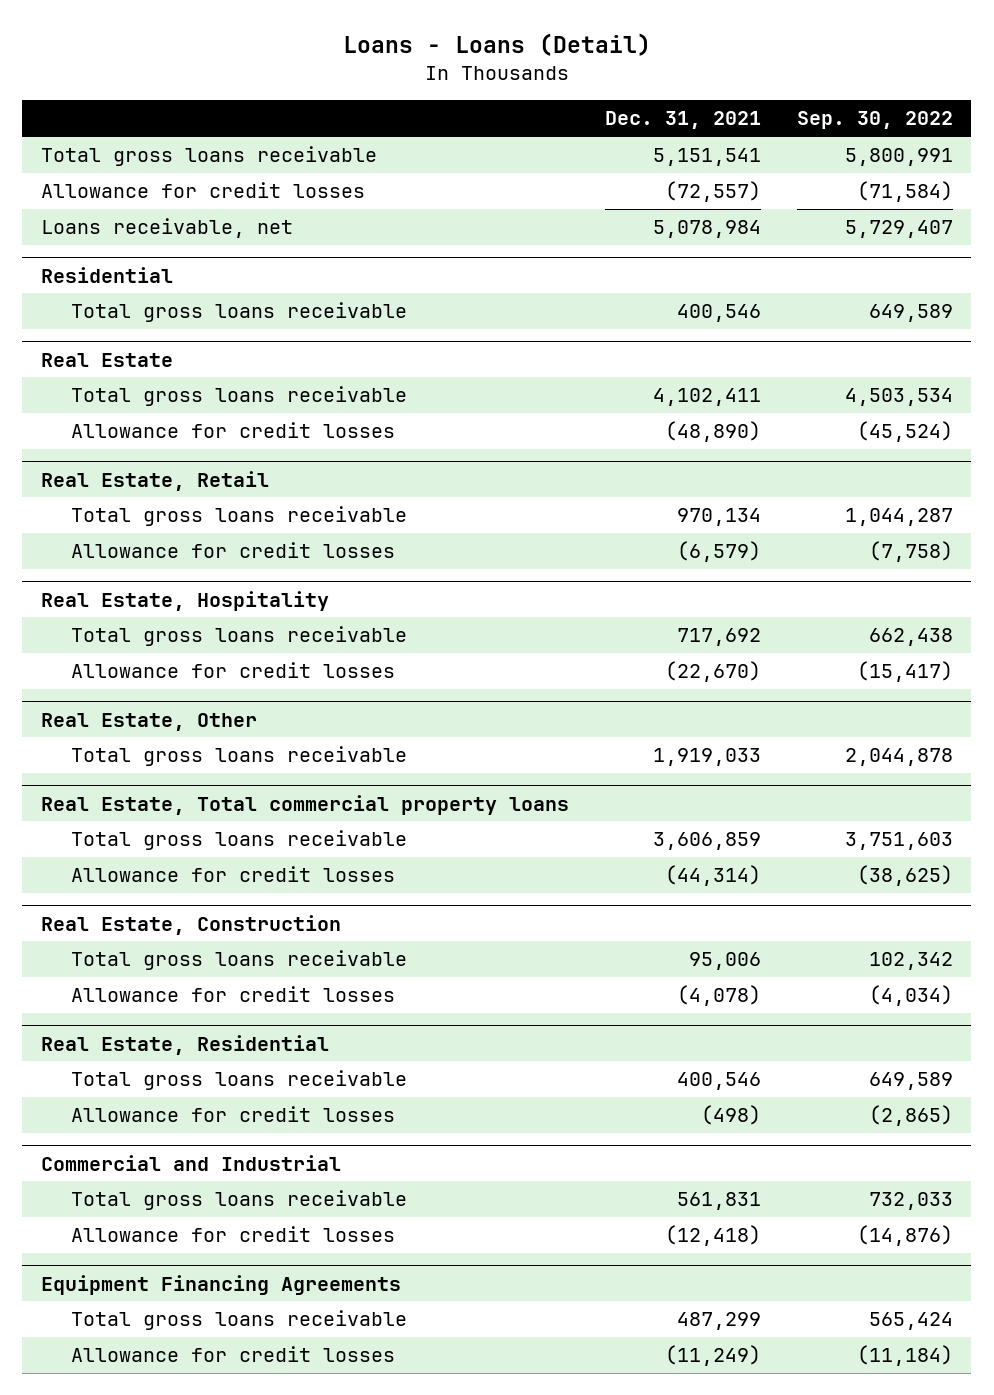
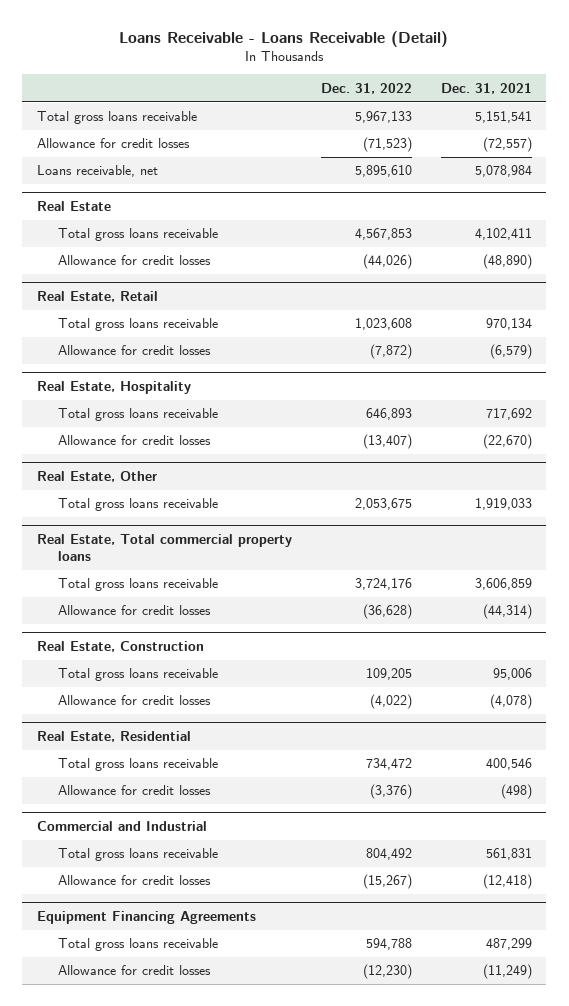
- Loans - Loans (Detail)
+ Loans Receivable - Loans Receivable (Detail)
- | Dec. 31, 2021 | Sep. 30, 2022
+ | Dec. 31, 2022 | Dec. 31, 2021
- Residential
- Total gross loans receivable | 400,546 | 649,589

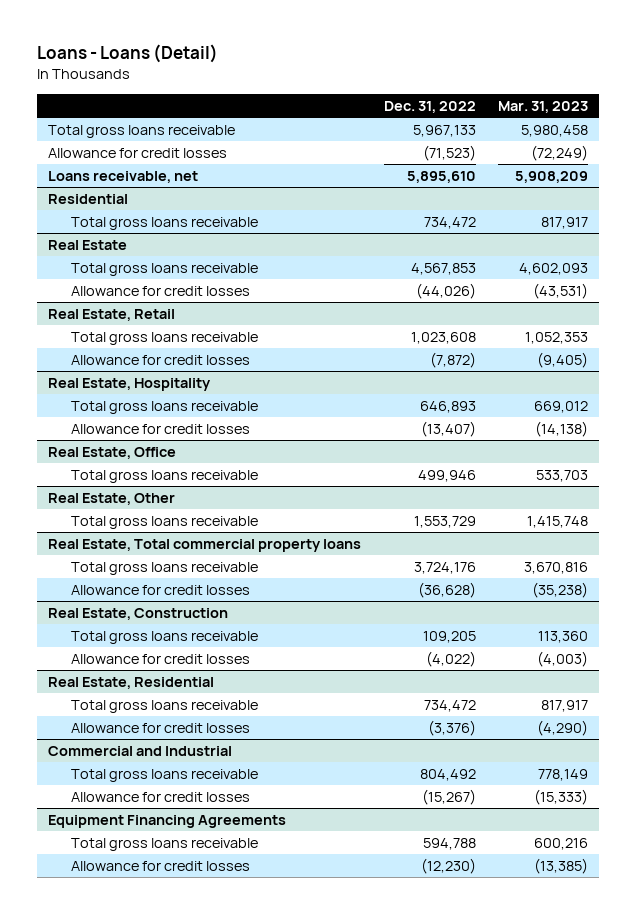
- Loans Receivable - Loans Receivable (Detail)
+ Loans - Loans (Detail)
- | Dec. 31, 2022 | Dec. 31, 2021
+ | Dec. 31, 2022 | Mar. 31, 2023
+ Residential
+ Total gross loans receivable | 734,472 | 817,917
+ Real Estate, Office
+ Total gross loans receivable | 499,946 | 533,703
@ Real Estate, Other
- Total gross loans receivable | 2,053,675 | 1,919,033
+ Total gross loans receivable | 1,553,729 | 1,415,748

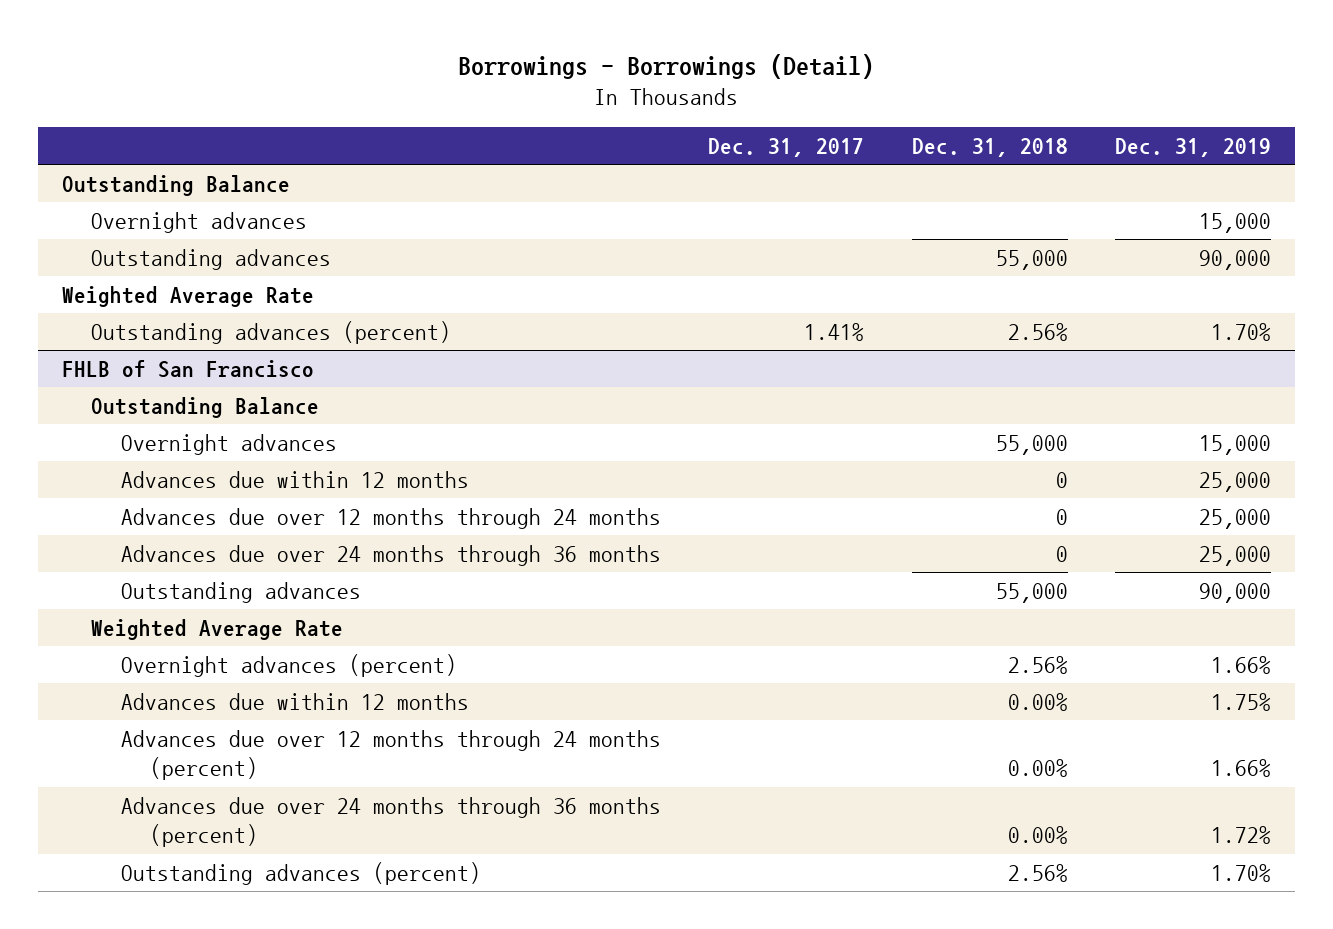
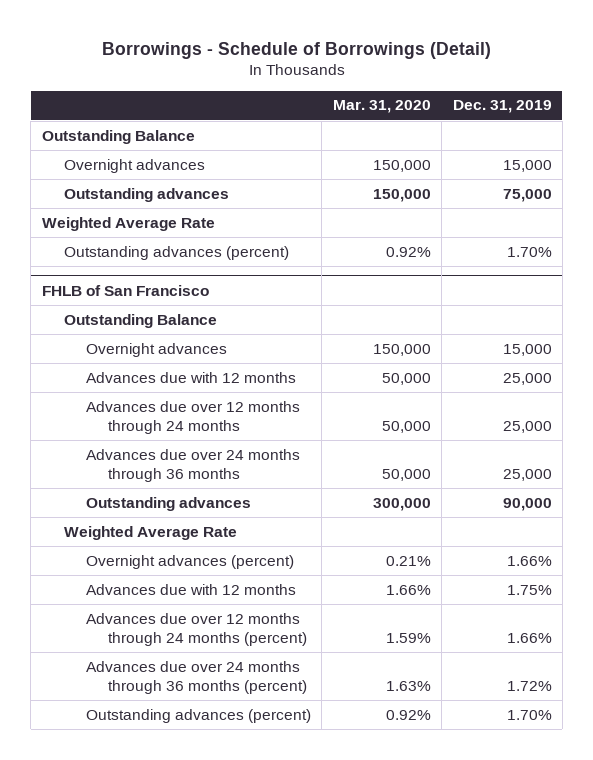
- Borrowings - Borrowings (Detail)
+ Borrowings - Schedule of Borrowings (Detail)
- | Dec. 31, 2017 | Dec. 31, 2018 | Dec. 31, 2019
+ | Mar. 31, 2020 | Dec. 31, 2019
- Outstanding advances | | 55,000 | 90,000
+ Outstanding advances | 150,000 | 75,000
@ FHLB of San Francisco
- Advances due within 12 months | | 0 | 25,000
+ Advances due with 12 months | 50,000 | 25,000
- Advances due within 12 months | | 0.00% | 1.75%
+ Advances due with 12 months | 1.66% | 1.75%

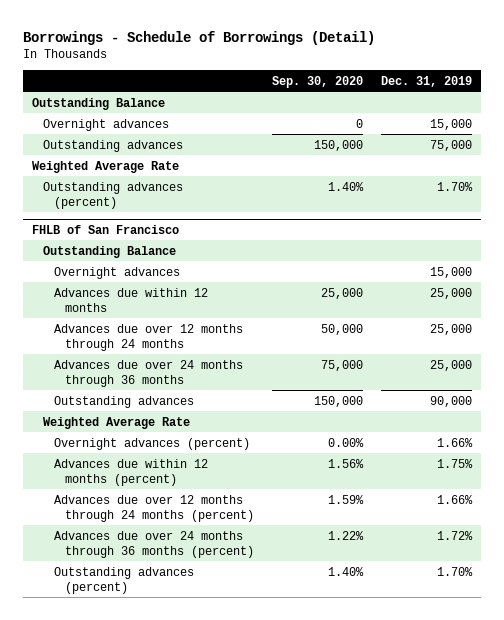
- | Mar. 31, 2020 | Dec. 31, 2019
+ | Sep. 30, 2020 | Dec. 31, 2019
@ FHLB of San Francisco
- Advances due with 12 months | 50,000 | 25,000
+ Advances due within 12 months | 25,000 | 25,000
- Advances due with 12 months | 1.66% | 1.75%
+ Advances due within 12 months (percent) | 1.56% | 1.75%

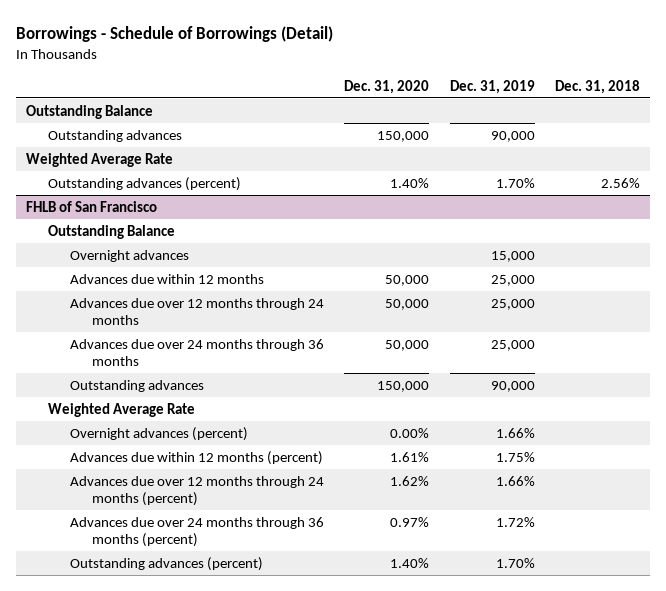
- | Sep. 30, 2020 | Dec. 31, 2019
+ | Dec. 31, 2020 | Dec. 31, 2019 | Dec. 31, 2018
- Overnight advances | 0 | 15,000
- Outstanding advances | 150,000 | 75,000
+ Outstanding advances | 150,000 | 90,000 |

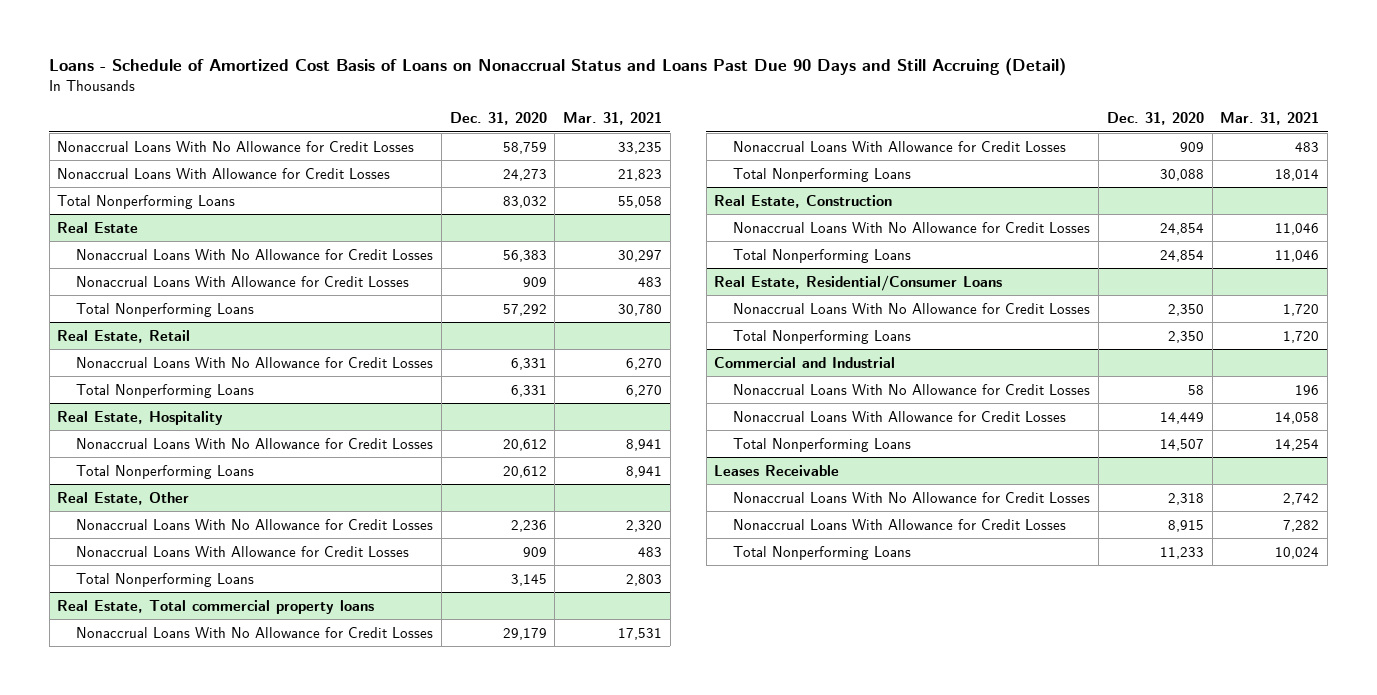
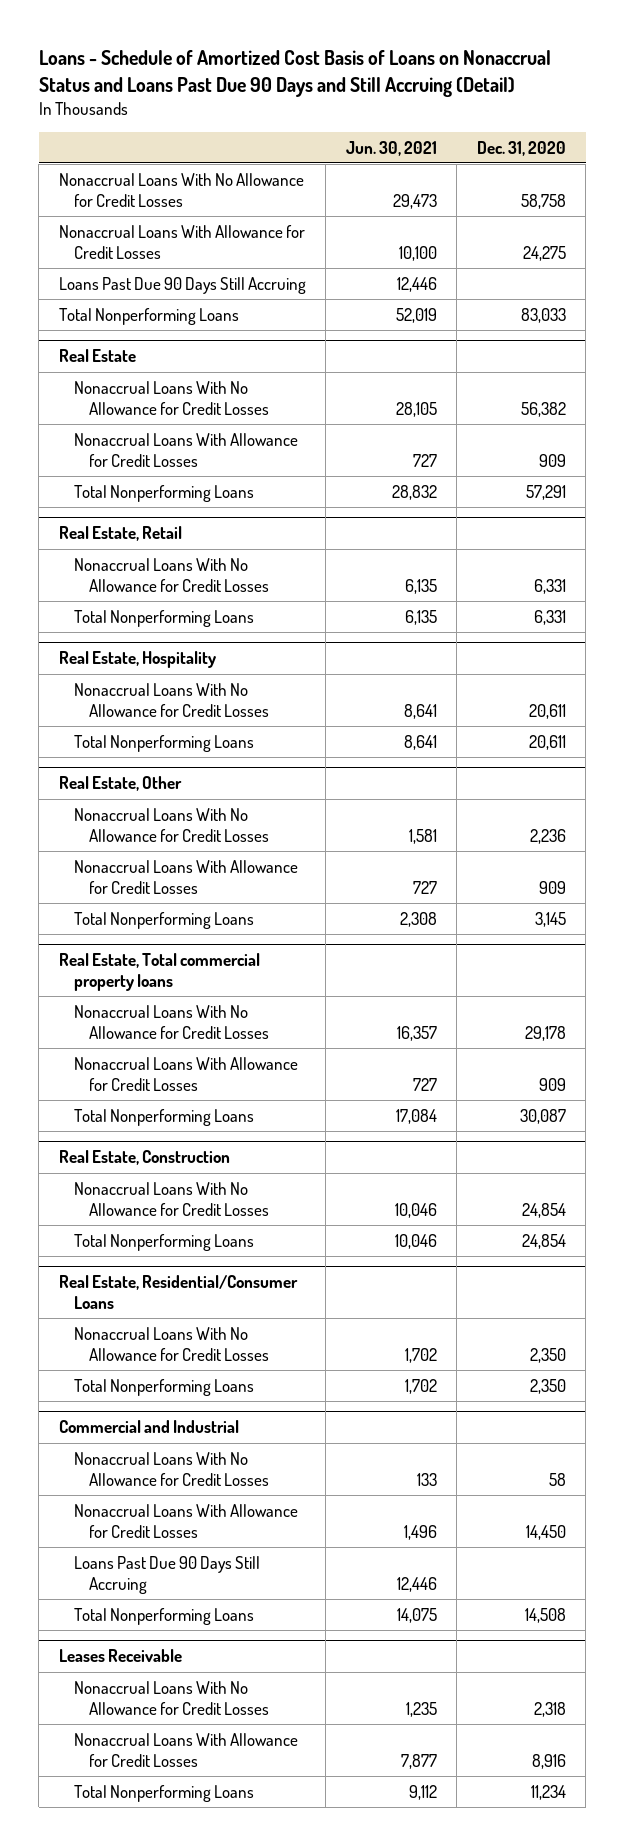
- | Dec. 31, 2020 | Mar. 31, 2021
+ | Jun. 30, 2021 | Dec. 31, 2020
- Nonaccrual Loans With No Allowance for Credit Losses | 58,759 | 33,235
- Nonaccrual Loans With Allowance for Credit Losses | 24,273 | 21,823
- Total Nonperforming Loans | 83,032 | 55,058
+ Nonaccrual Loans With No Allowance for Credit Losses | 29,473 | 58,758
+ Nonaccrual Loans With Allowance for Credit Losses | 10,100 | 24,275
+ Loans Past Due 90 Days Still Accruing | 12,446 |
+ Total Nonperforming Loans | 52,019 | 83,033
@ Real Estate
- Nonaccrual Loans With No Allowance for Credit Losses | 56,383 | 30,297
+ Nonaccrual Loans With No Allowance for Credit Losses | 28,105 | 56,382
- Total Nonperforming Loans | 57,292 | 30,780
+ Total Nonperforming Loans | 28,832 | 57,291
@ Real Estate, Hospitality
- Nonaccrual Loans With No Allowance for Credit Losses | 20,612 | 8,941
- Total Nonperforming Loans | 20,612 | 8,941
+ Nonaccrual Loans With No Allowance for Credit Losses | 8,641 | 20,611
+ Total Nonperforming Loans | 8,641 | 20,611
@ Real Estate, Total commercial property loans
- Nonaccrual Loans With No Allowance for Credit Losses | 29,179 | 17,531
+ Nonaccrual Loans With No Allowance for Credit Losses | 16,357 | 29,178
- Total Nonperforming Loans | 30,088 | 18,014
+ Total Nonperforming Loans | 17,084 | 30,087
@ Commercial and Industrial
- Nonaccrual Loans With Allowance for Credit Losses | 14,449 | 14,058
- Total Nonperforming Loans | 14,507 | 14,254
+ Nonaccrual Loans With Allowance for Credit Losses | 1,496 | 14,450
+ Loans Past Due 90 Days Still Accruing | 12,446 |
+ Total Nonperforming Loans | 14,075 | 14,508
@ Leases Receivable
- Nonaccrual Loans With Allowance for Credit Losses | 8,915 | 7,282
- Total Nonperforming Loans | 11,233 | 10,024
+ Nonaccrual Loans With Allowance for Credit Losses | 7,877 | 8,916
+ Total Nonperforming Loans | 9,112 | 11,234

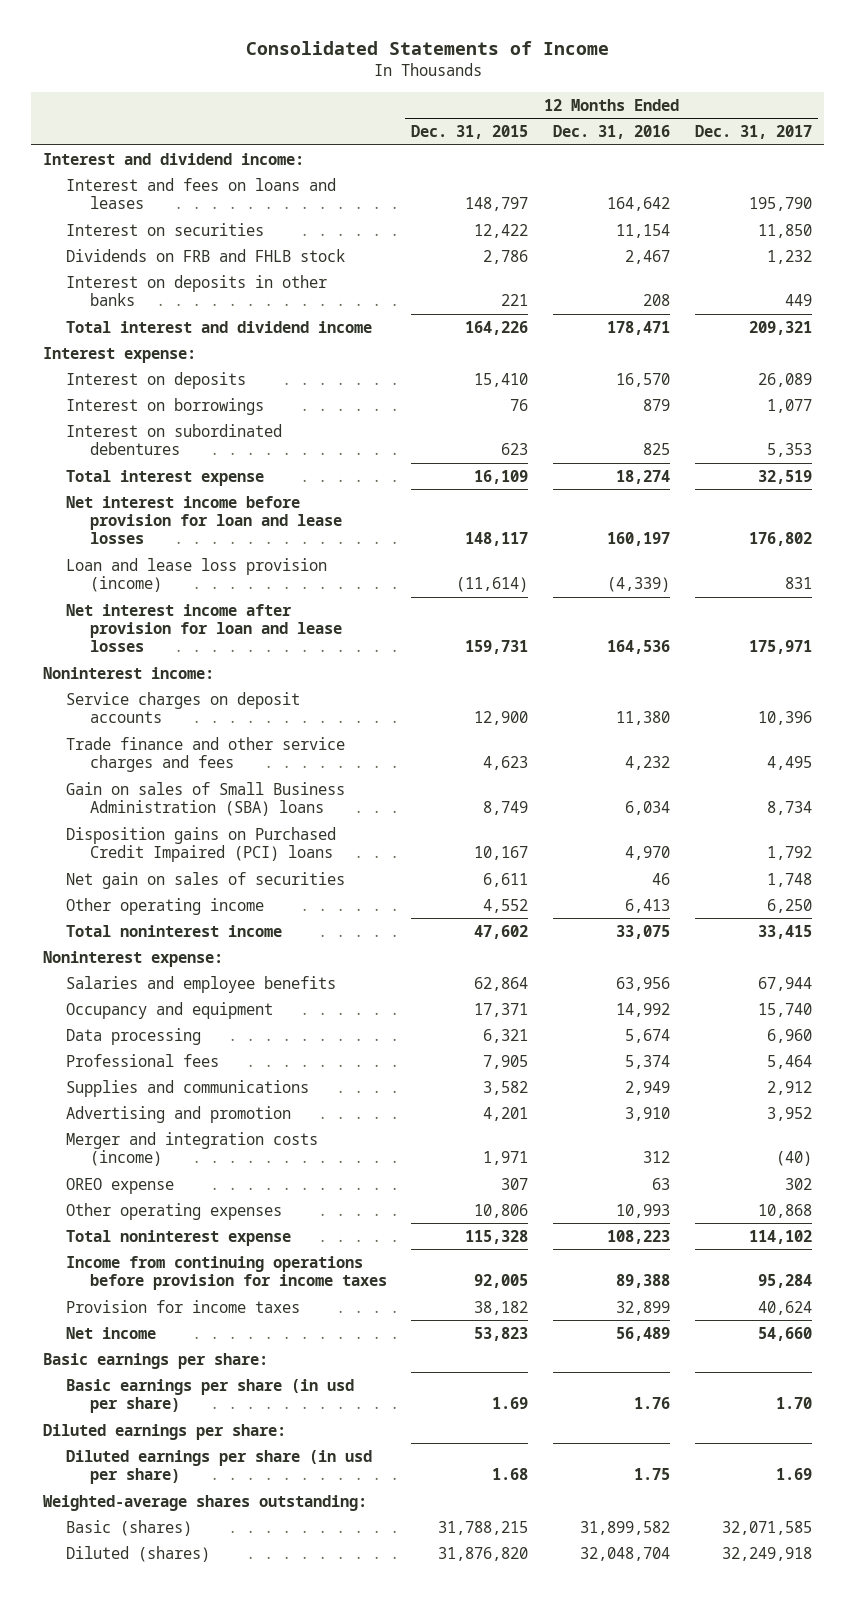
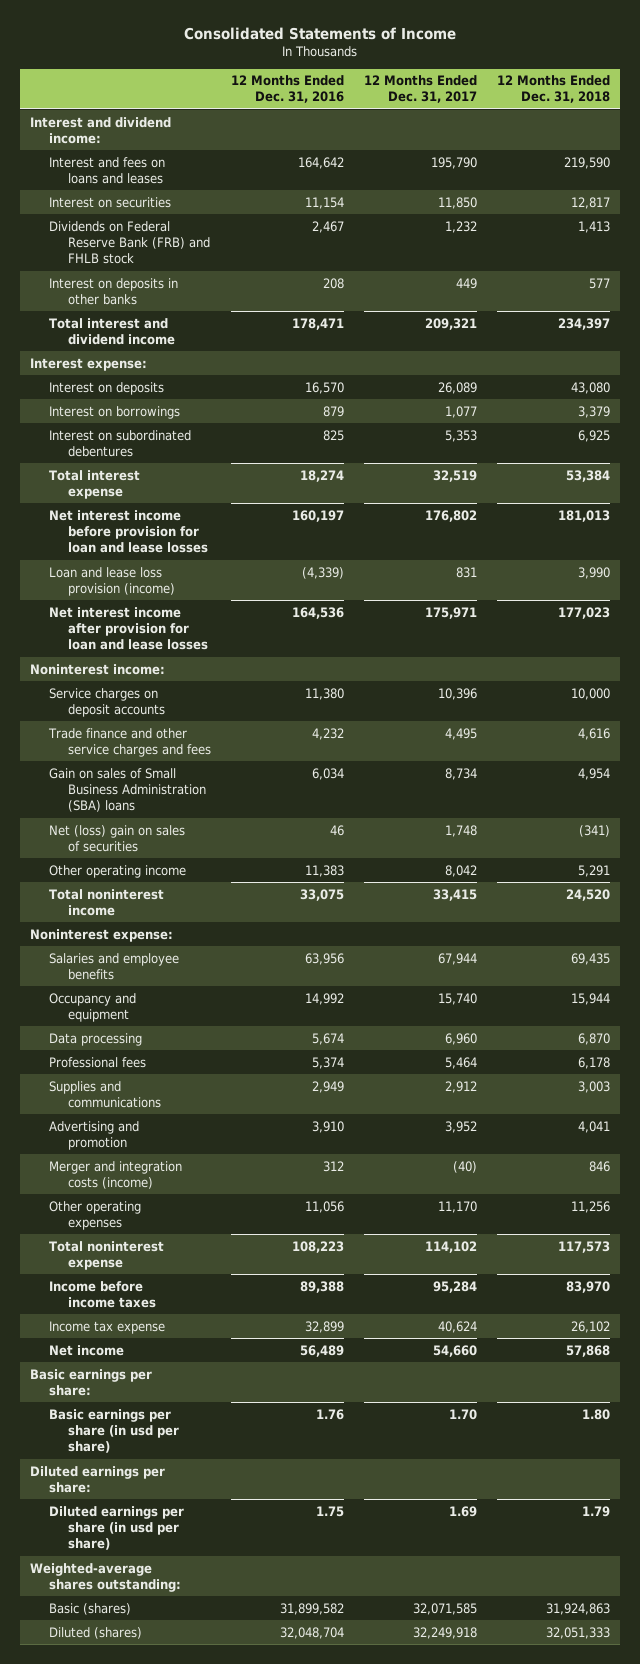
- | 12 Months Ended Dec. 31, 2015 | 12 Months Ended Dec. 31, 2016 | 12 Months Ended Dec. 31, 2017
+ | 12 Months Ended Dec. 31, 2016 | 12 Months Ended Dec. 31, 2017 | 12 Months Ended Dec. 31, 2018
- Dividends on FRB and FHLB stock | 2,786 | 2,467 | 1,232
+ Dividends on Federal Reserve Bank (FRB) and FHLB stock | 2,467 | 1,232 | 1,413
- Disposition gains on Purchased Credit Impaired (PCI) loans | 10,167 | 4,970 | 1,792
- Net gain on sales of securities | 6,611 | 46 | 1,748
- Other operating income | 4,552 | 6,413 | 6,250
+ Net (loss) gain on sales of securities | 46 | 1,748 | (341)
+ Other operating income | 11,383 | 8,042 | 5,291
- OREO expense | 307 | 63 | 302
- Other operating expenses | 10,806 | 10,993 | 10,868
+ Other operating expenses | 11,056 | 11,170 | 11,256
- Income from continuing operations before provision for income taxes | 92,005 | 89,388 | 95,284
- Provision for income taxes | 38,182 | 32,899 | 40,624
+ Income before income taxes | 89,388 | 95,284 | 83,970
+ Income tax expense | 32,899 | 40,624 | 26,102

